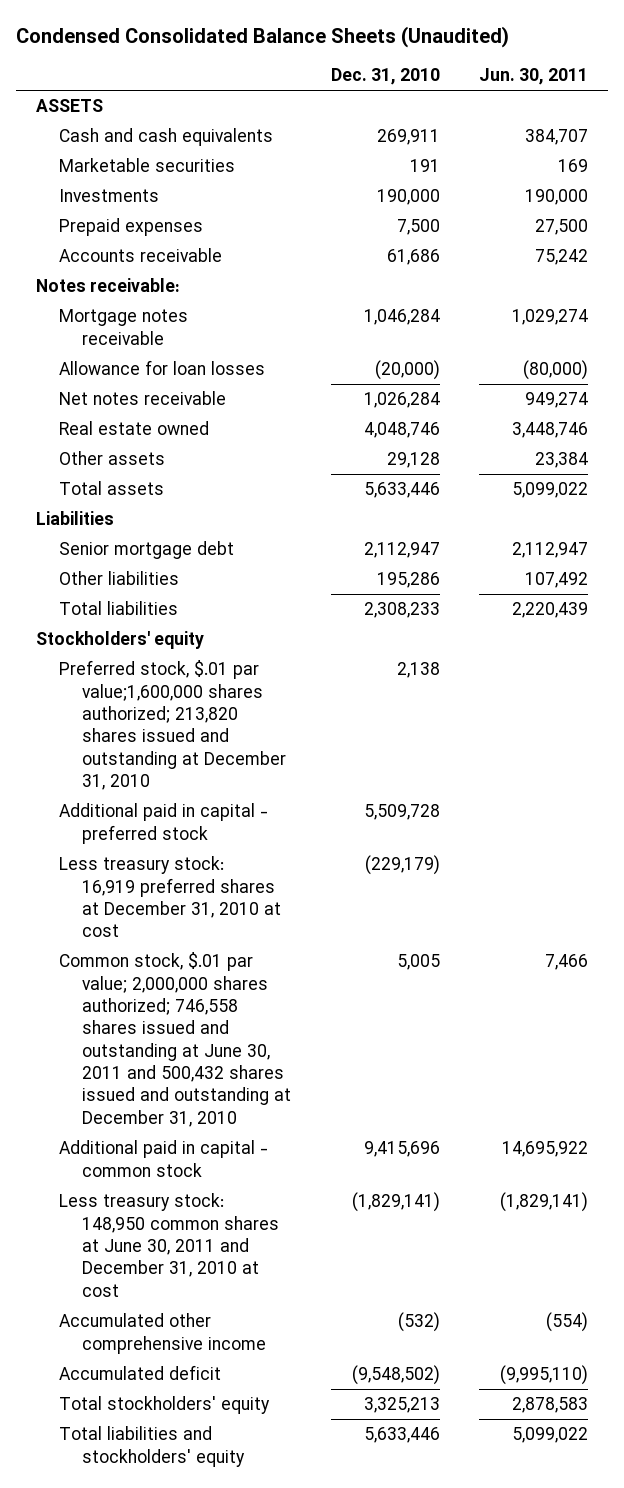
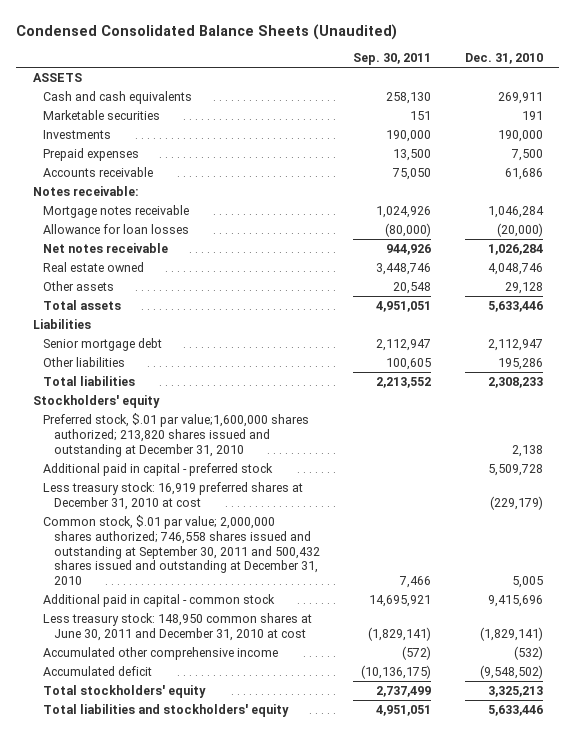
- | Dec. 31, 2010 | Jun. 30, 2011
+ | Sep. 30, 2011 | Dec. 31, 2010
- Common stock, $.01 par value; 2,000,000 shares authorized; 746,558 shares issued and outstanding at June 30, 2011 and 500,432 shares issued and outstanding at December 31, 2010 | 5,005 | 7,466
+ Common stock, $.01 par value; 2,000,000 shares authorized; 746,558 shares issued and outstanding at September 30, 2011 and 500,432 shares issued and outstanding at December 31, 2010 | 7,466 | 5,005

